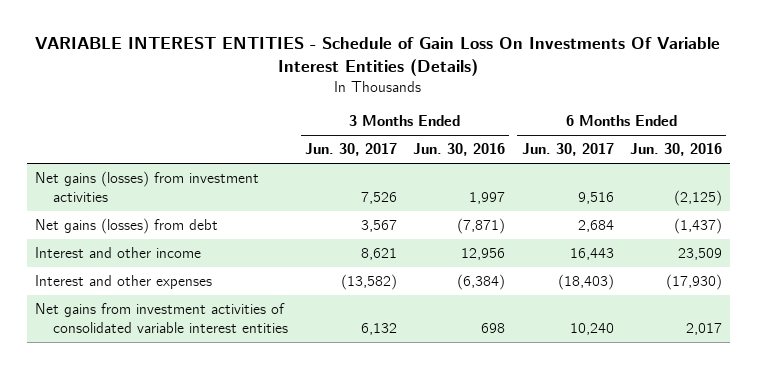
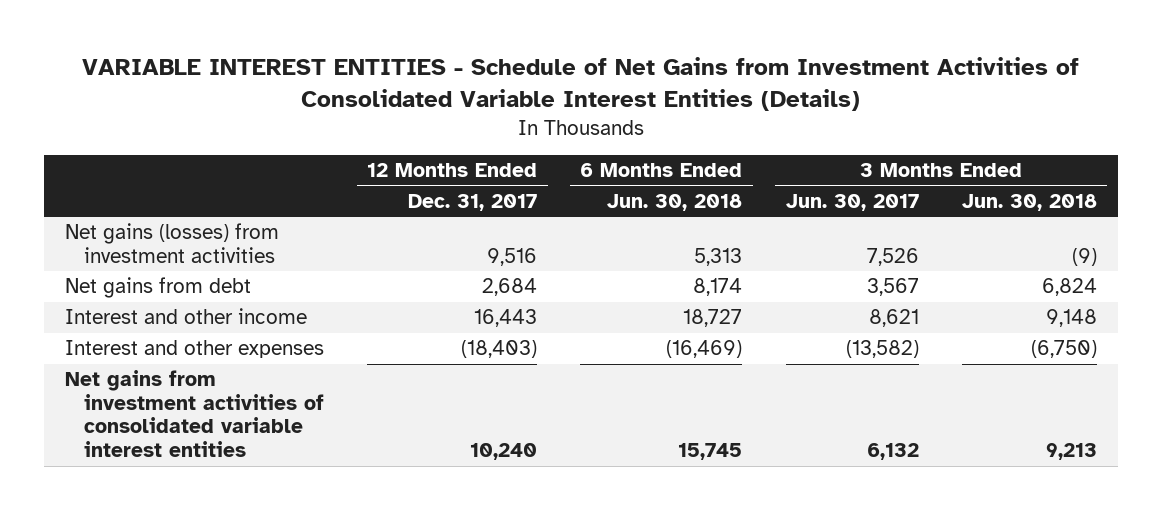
- VARIABLE INTEREST ENTITIES - Schedule of Gain Loss On Investments Of Variable Interest Entities (Details)
+ VARIABLE INTEREST ENTITIES - Schedule of Net Gains from Investment Activities of Consolidated Variable Interest Entities (Details)
- | 3 Months Ended Jun. 30, 2017 | 3 Months Ended Jun. 30, 2016 | 6 Months Ended Jun. 30, 2017 | 6 Months Ended Jun. 30, 2016
+ | 12 Months Ended Dec. 31, 2017 | 6 Months Ended Jun. 30, 2018 | 3 Months Ended Jun. 30, 2017 | 3 Months Ended Jun. 30, 2018
- Net gains (losses) from debt | 3,567 | (7,871) | 2,684 | (1,437)
+ Net gains from debt | 2,684 | 8,174 | 3,567 | 6,824

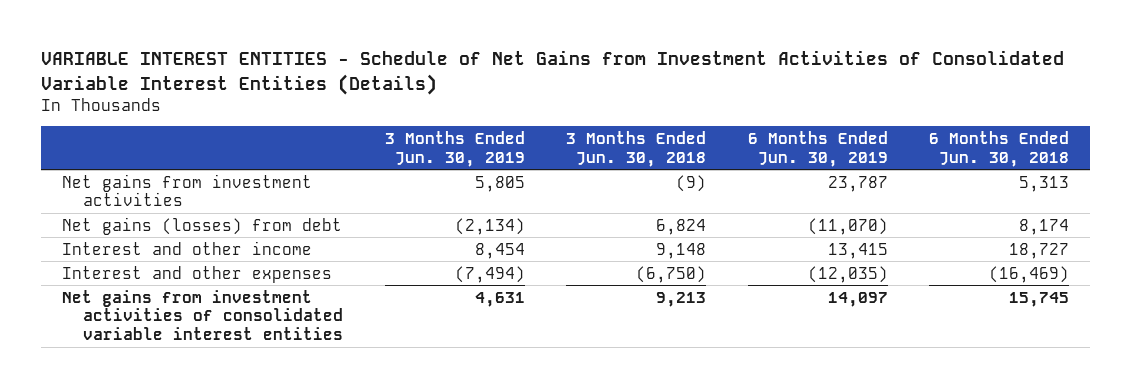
- | 12 Months Ended Dec. 31, 2017 | 6 Months Ended Jun. 30, 2018 | 3 Months Ended Jun. 30, 2017 | 3 Months Ended Jun. 30, 2018
+ | 3 Months Ended Jun. 30, 2019 | 3 Months Ended Jun. 30, 2018 | 6 Months Ended Jun. 30, 2019 | 6 Months Ended Jun. 30, 2018
- Net gains (losses) from investment activities | 9,516 | 5,313 | 7,526 | (9)
- Net gains from debt | 2,684 | 8,174 | 3,567 | 6,824
+ Net gains from investment activities | 5,805 | (9) | 23,787 | 5,313
+ Net gains (losses) from debt | (2,134) | 6,824 | (11,070) | 8,174

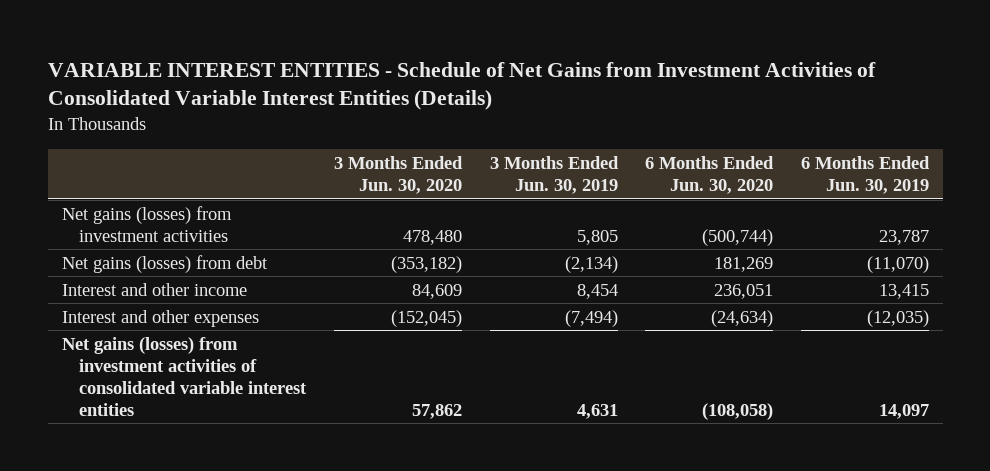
- | 3 Months Ended Jun. 30, 2019 | 3 Months Ended Jun. 30, 2018 | 6 Months Ended Jun. 30, 2019 | 6 Months Ended Jun. 30, 2018
+ | 3 Months Ended Jun. 30, 2020 | 3 Months Ended Jun. 30, 2019 | 6 Months Ended Jun. 30, 2020 | 6 Months Ended Jun. 30, 2019
- Net gains from investment activities | 5,805 | (9) | 23,787 | 5,313
+ Net gains (losses) from investment activities | 478,480 | 5,805 | (500,744) | 23,787
- Net gains from investment activities of consolidated variable interest entities | 4,631 | 9,213 | 14,097 | 15,745
+ Net gains (losses) from investment activities of consolidated variable interest entities | 57,862 | 4,631 | (108,058) | 14,097

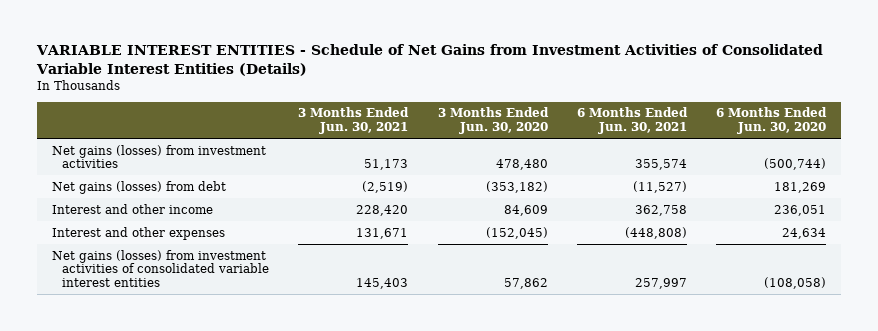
- | 3 Months Ended Jun. 30, 2020 | 3 Months Ended Jun. 30, 2019 | 6 Months Ended Jun. 30, 2020 | 6 Months Ended Jun. 30, 2019
+ | 3 Months Ended Jun. 30, 2021 | 3 Months Ended Jun. 30, 2020 | 6 Months Ended Jun. 30, 2021 | 6 Months Ended Jun. 30, 2020
- Interest and other expenses | (152,045) | (7,494) | (24,634) | (12,035)
+ Interest and other expenses | 131,671 | (152,045) | (448,808) | 24,634

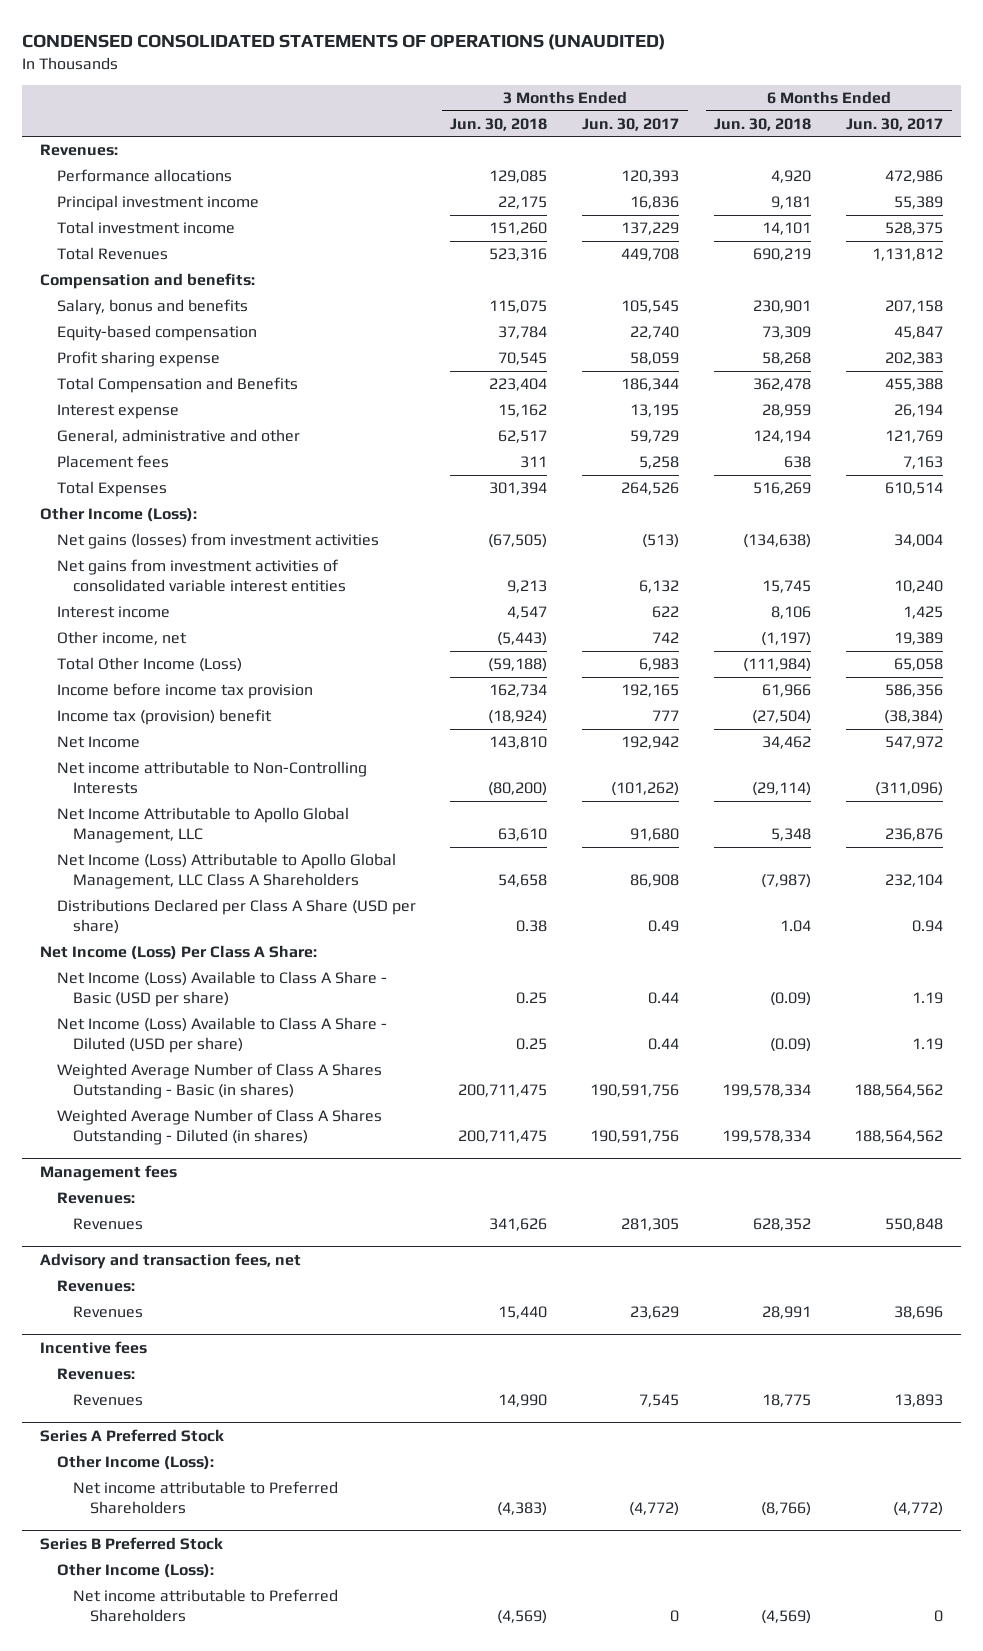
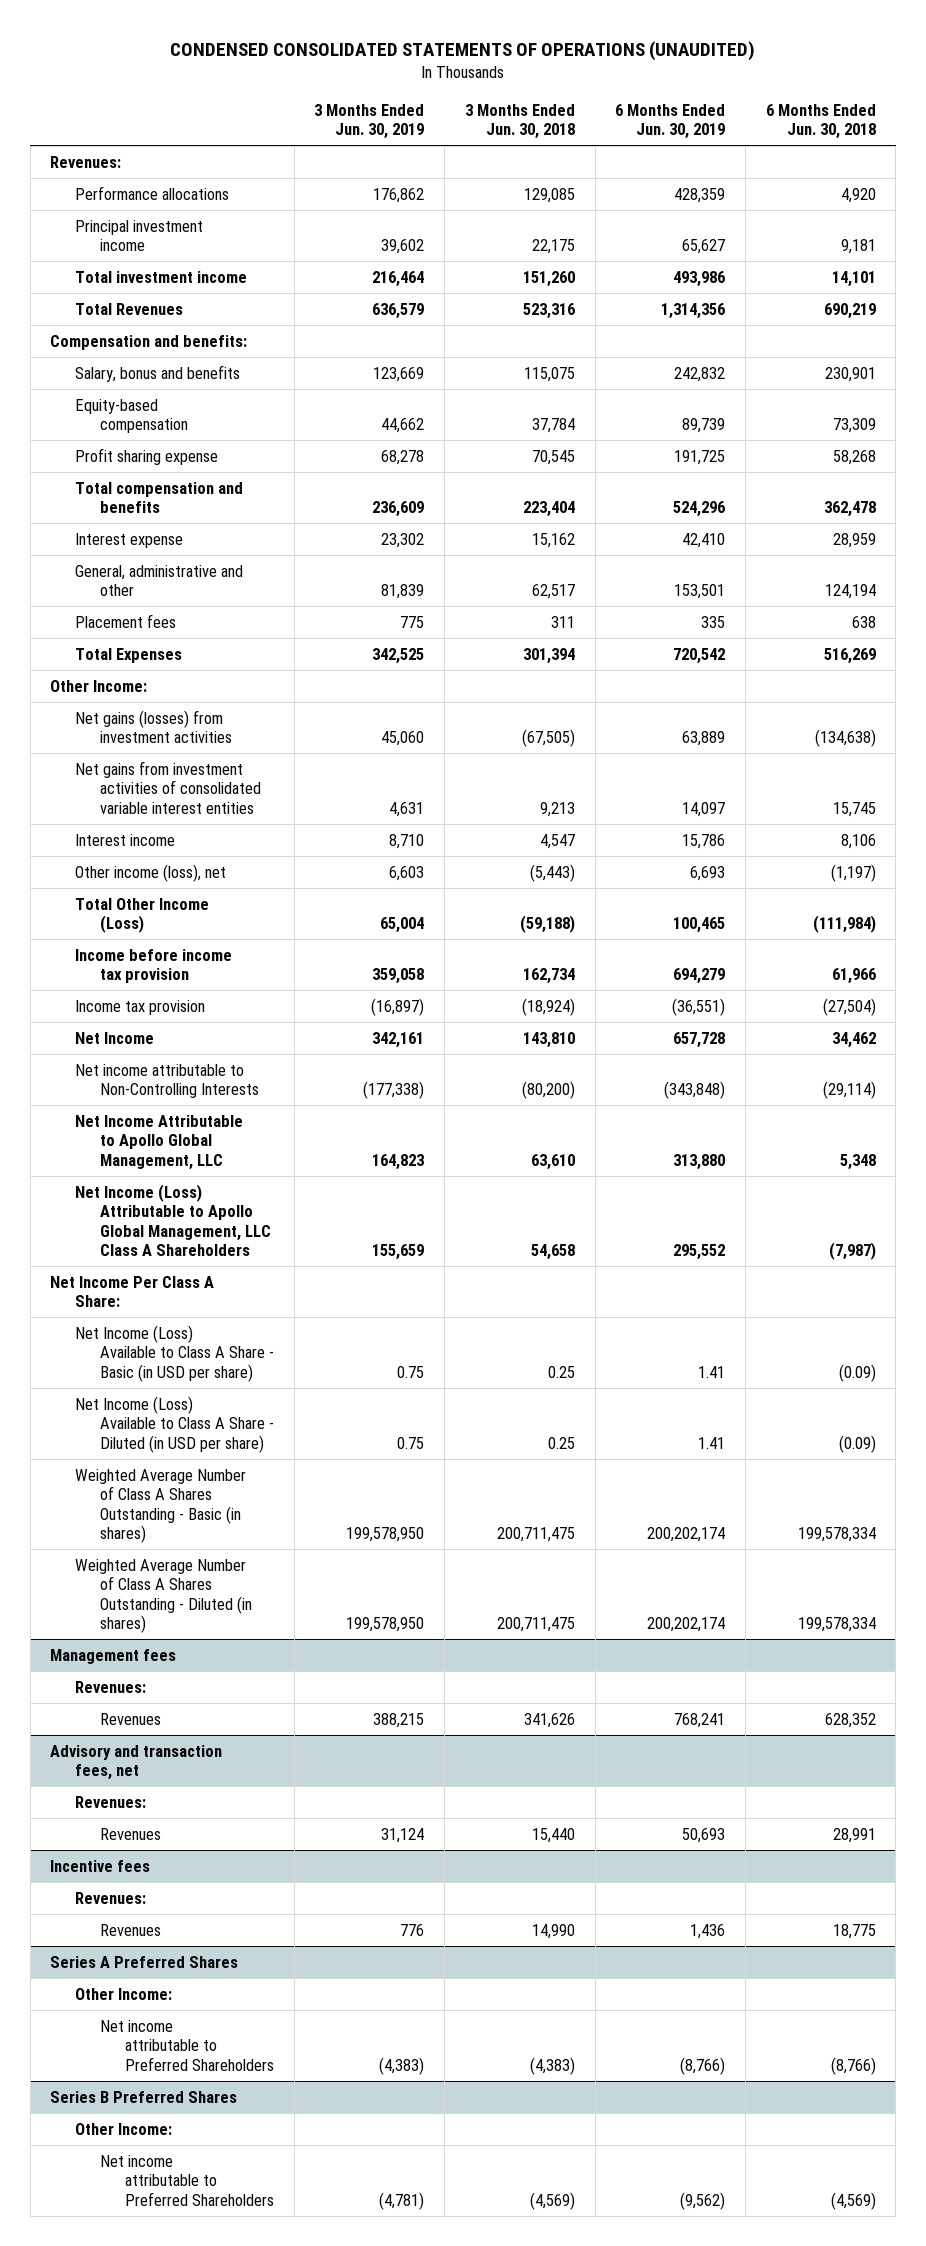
- | 3 Months Ended Jun. 30, 2018 | 3 Months Ended Jun. 30, 2017 | 6 Months Ended Jun. 30, 2018 | 6 Months Ended Jun. 30, 2017
+ | 3 Months Ended Jun. 30, 2019 | 3 Months Ended Jun. 30, 2018 | 6 Months Ended Jun. 30, 2019 | 6 Months Ended Jun. 30, 2018
- Total Compensation and Benefits | 223,404 | 186,344 | 362,478 | 455,388
+ Total compensation and benefits | 236,609 | 223,404 | 524,296 | 362,478
- Other Income (Loss):
+ Other Income:
- Other income, net | (5,443) | 742 | (1,197) | 19,389
+ Other income (loss), net | 6,603 | (5,443) | 6,693 | (1,197)
- Income tax (provision) benefit | (18,924) | 777 | (27,504) | (38,384)
+ Income tax provision | (16,897) | (18,924) | (36,551) | (27,504)
- Distributions Declared per Class A Share (USD per share) | 0.38 | 0.49 | 1.04 | 0.94
- Net Income (Loss) Per Class A Share:
- Net Income (Loss) Available to Class A Share - Basic (USD per share) | 0.25 | 0.44 | (0.09) | 1.19
- Net Income (Loss) Available to Class A Share - Diluted (USD per share) | 0.25 | 0.44 | (0.09) | 1.19
+ Net Income Per Class A Share:
+ Net Income (Loss) Available to Class A Share - Basic (in USD per share) | 0.75 | 0.25 | 1.41 | (0.09)
+ Net Income (Loss) Available to Class A Share - Diluted (in USD per share) | 0.75 | 0.25 | 1.41 | (0.09)
- Series A Preferred Stock
- Other Income (Loss):
+ Series A Preferred Shares
+ Other Income:
- Series B Preferred Stock
- Other Income (Loss):
+ Series B Preferred Shares
+ Other Income:

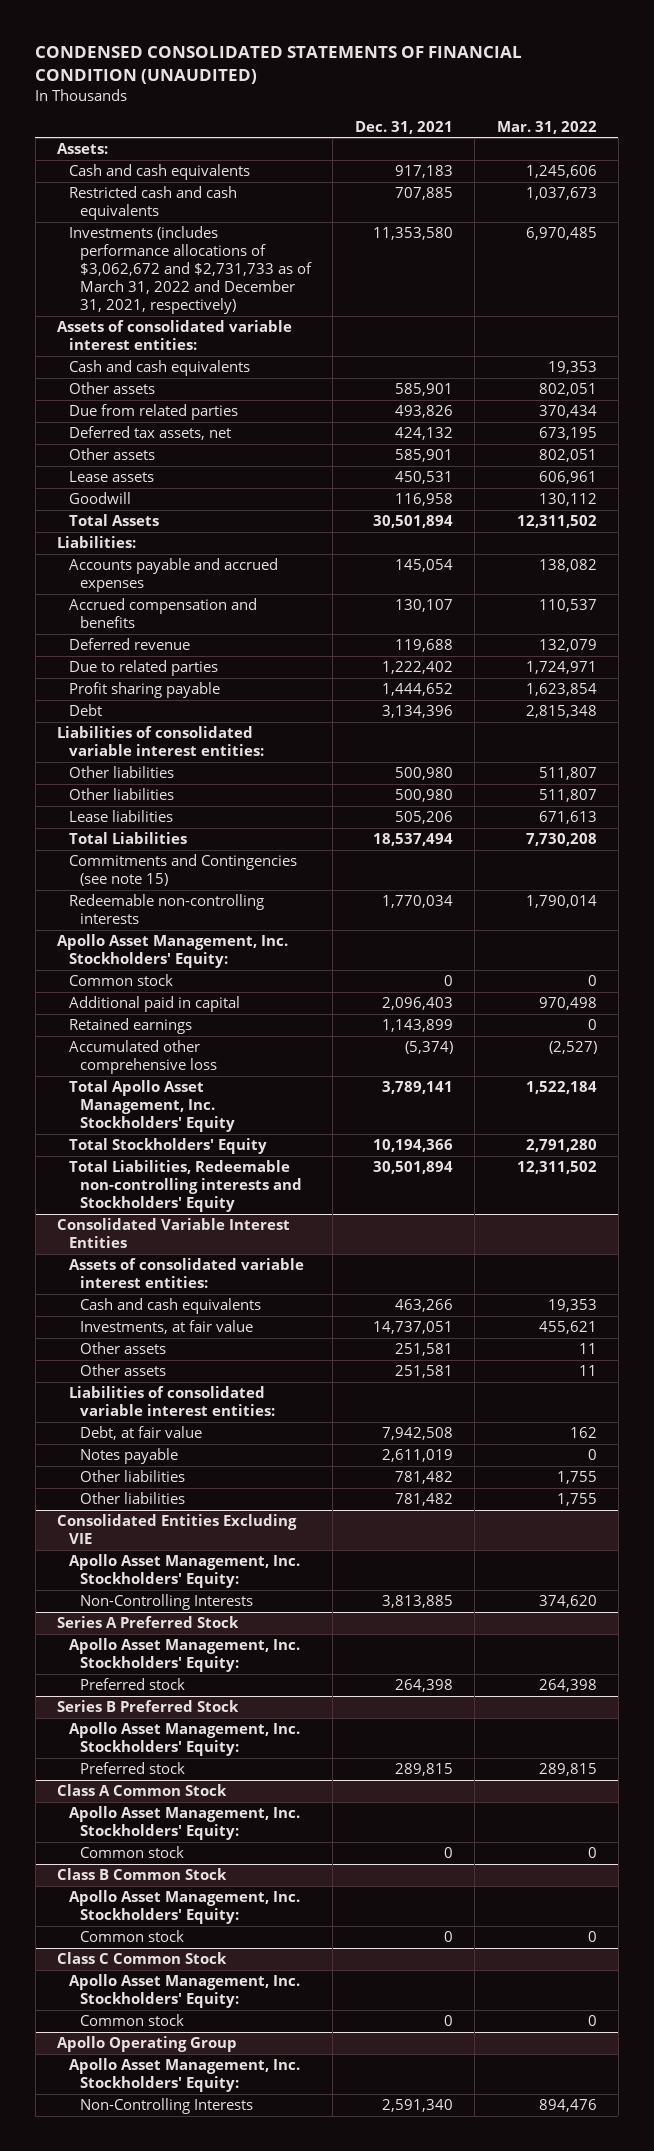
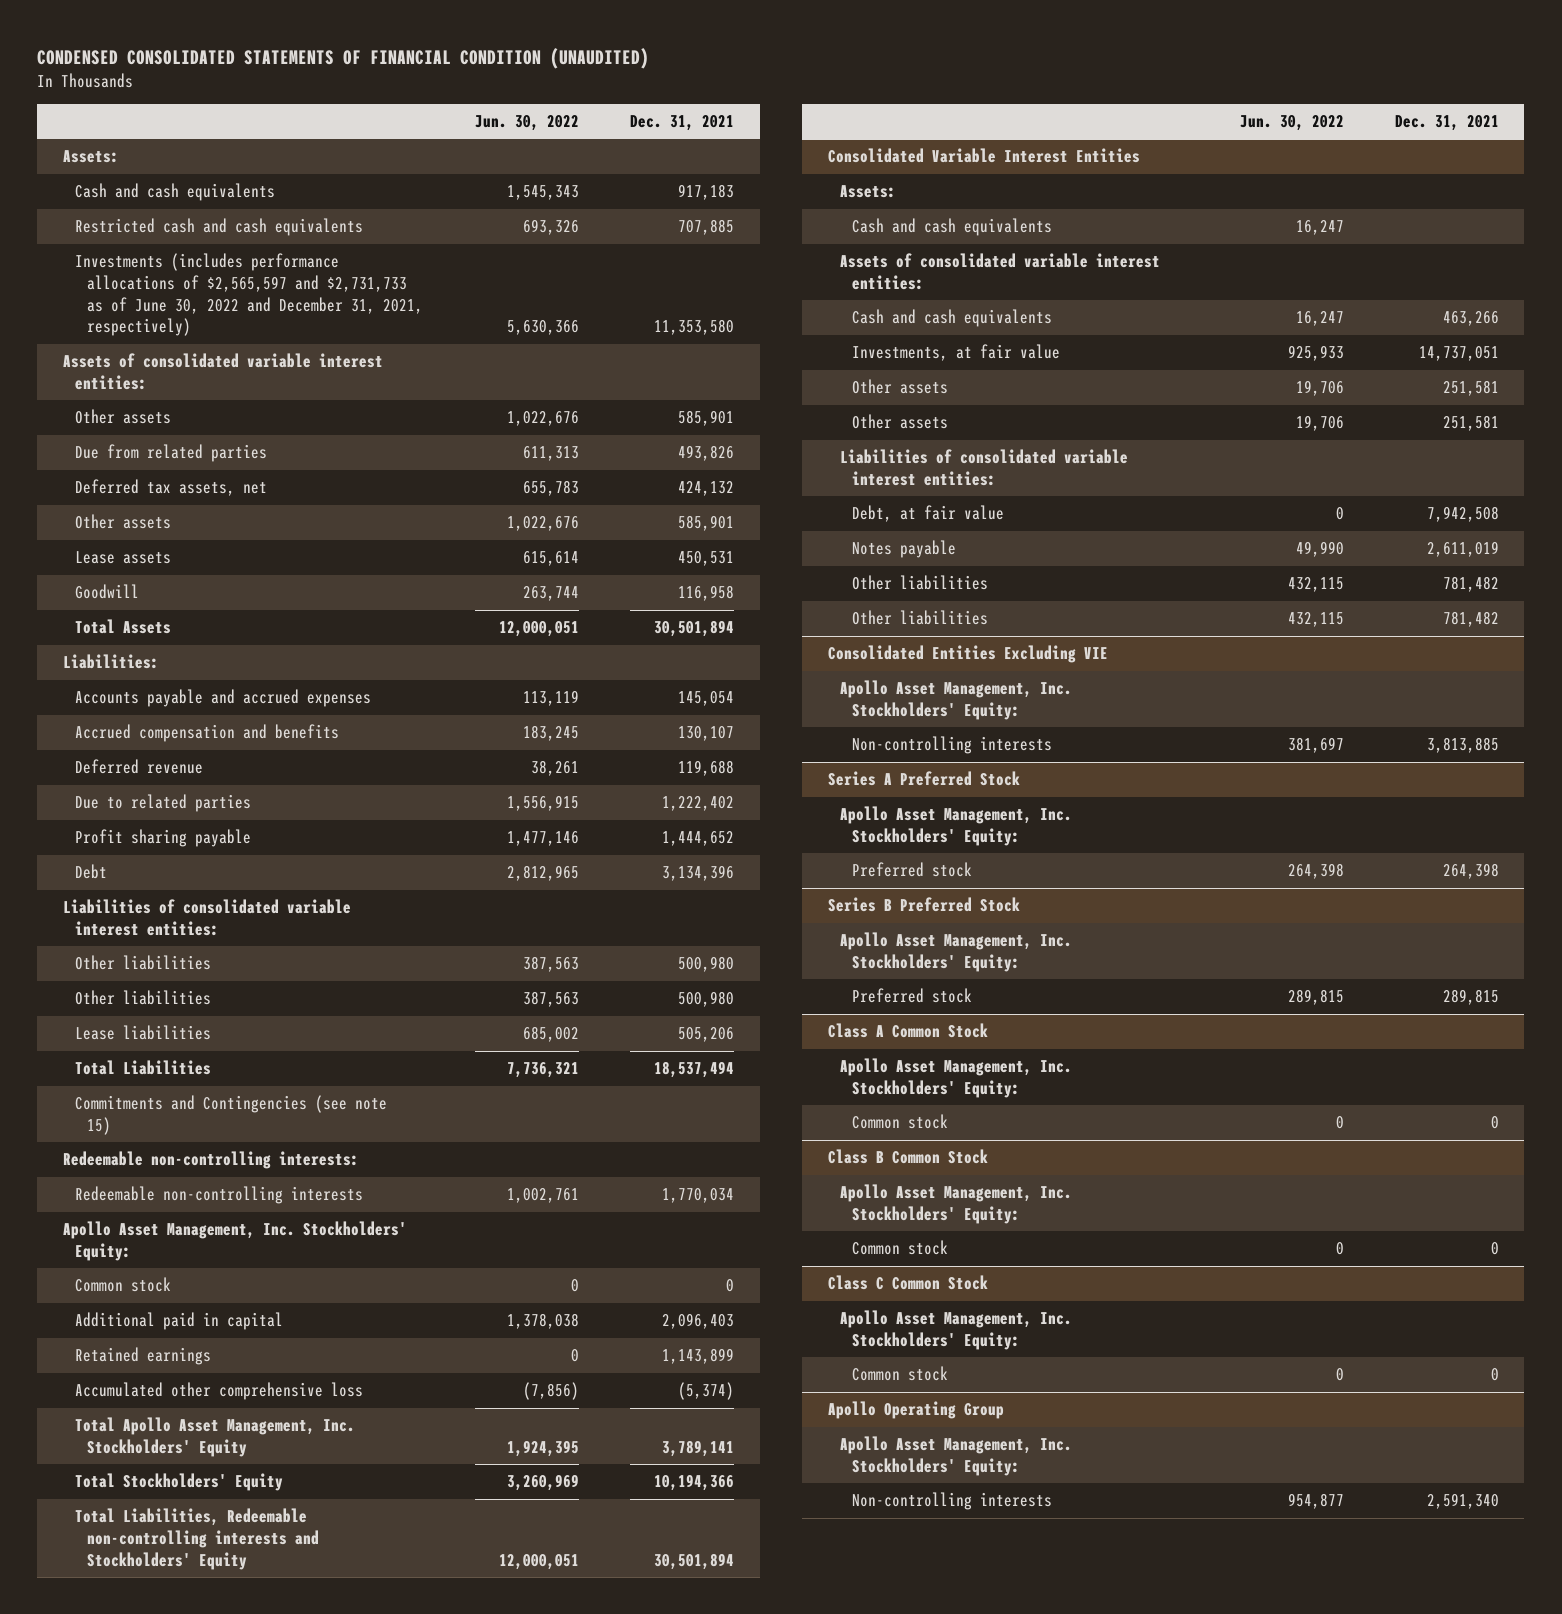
- | Dec. 31, 2021 | Mar. 31, 2022
+ | Jun. 30, 2022 | Dec. 31, 2021
- Investments (includes performance allocations of $3,062,672 and $2,731,733 as of March 31, 2022 and December 31, 2021, respectively) | 11,353,580 | 6,970,485
+ Investments (includes performance allocations of $2,565,597 and $2,731,733 as of June 30, 2022 and December 31, 2021, respectively) | 5,630,366 | 11,353,580
- Cash and cash equivalents | | 19,353
+ Redeemable non-controlling interests:
@ Consolidated Variable Interest Entities
+ Assets:
+ Cash and cash equivalents | 16,247 |
@ Consolidated Entities Excluding VIE
- Non-Controlling Interests | 3,813,885 | 374,620
+ Non-controlling interests | 381,697 | 3,813,885
@ Apollo Operating Group
- Non-Controlling Interests | 2,591,340 | 894,476
+ Non-controlling interests | 954,877 | 2,591,340

